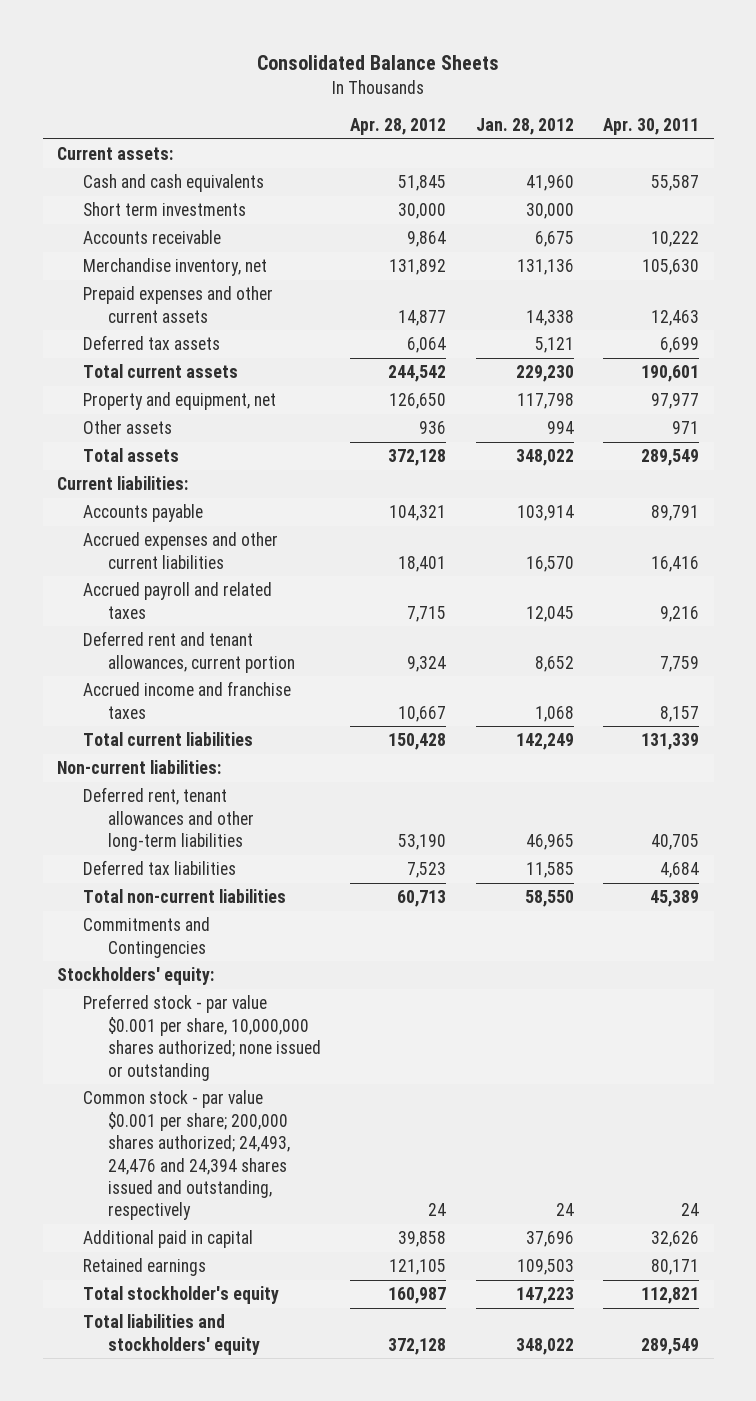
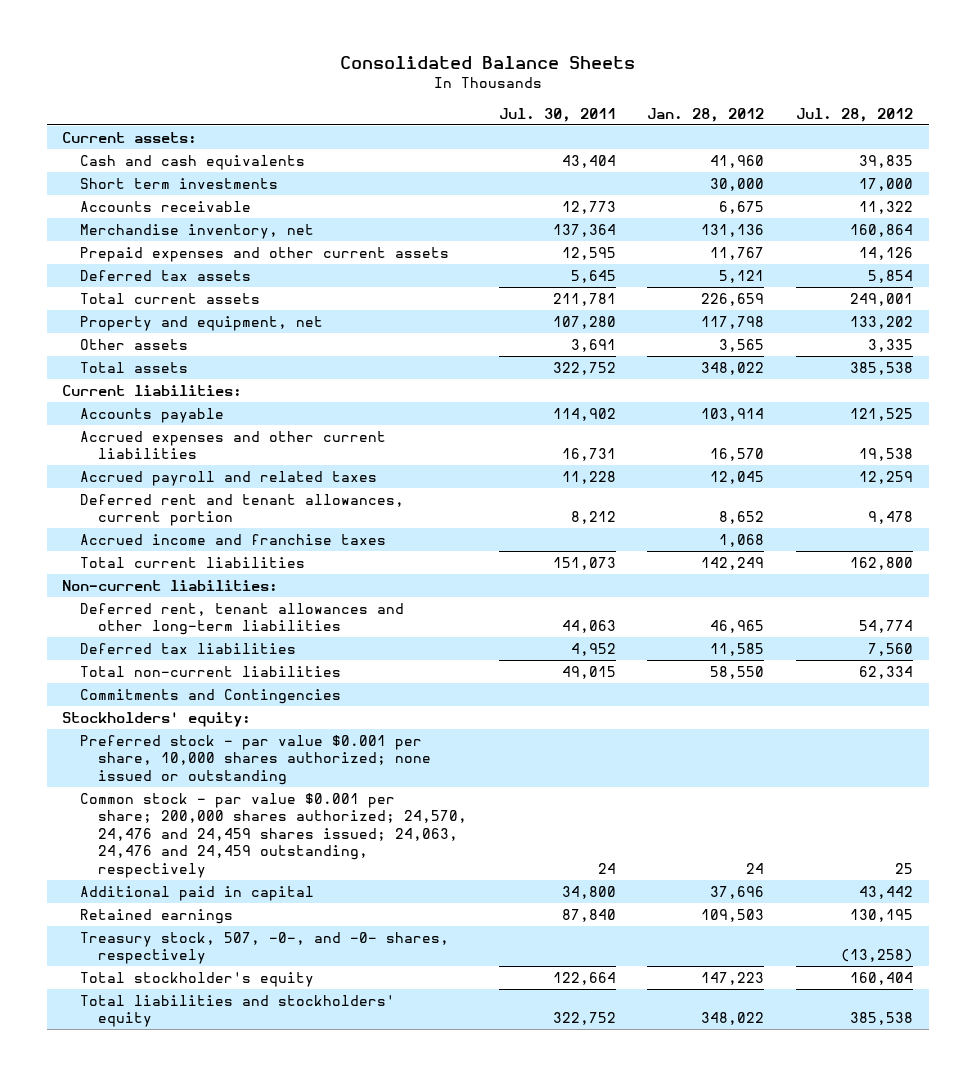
- | Apr. 28, 2012 | Jan. 28, 2012 | Apr. 30, 2011
+ | Jul. 30, 2011 | Jan. 28, 2012 | Jul. 28, 2012
- Prepaid expenses and other current assets | 14,877 | 14,338 | 12,463
+ Prepaid expenses and other current assets | 12,595 | 11,767 | 14,126
- Total current assets | 244,542 | 229,230 | 190,601
+ Total current assets | 211,781 | 226,659 | 249,001
- Other assets | 936 | 994 | 971
+ Other assets | 3,691 | 3,565 | 3,335
- Preferred stock - par value $0.001 per share, 10,000,000 shares authorized; none issued or outstanding
- Common stock - par value $0.001 per share; 200,000 shares authorized; 24,493, 24,476 and 24,394 shares issued and outstanding, respectively | 24 | 24 | 24
+ Preferred stock - par value $0.001 per share, 10,000 shares authorized; none issued or outstanding
+ Common stock - par value $0.001 per share; 200,000 shares authorized; 24,570, 24,476 and 24,459 shares issued; 24,063, 24,476 and 24,459 outstanding, respectively | 24 | 24 | 25
+ Treasury stock, 507, -0-, and -0- shares, respectively | | | (13,258)

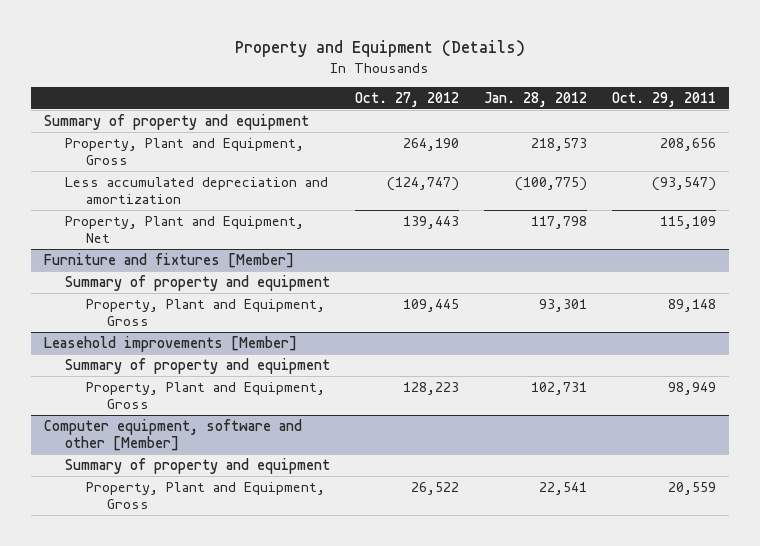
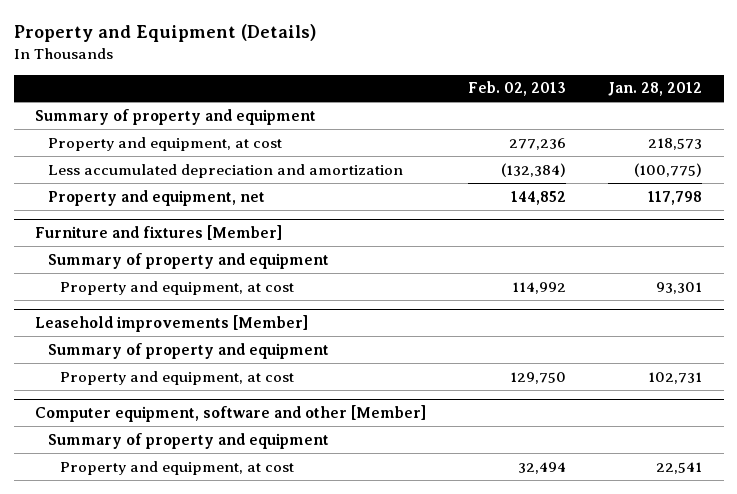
- | Oct. 27, 2012 | Jan. 28, 2012 | Oct. 29, 2011
+ | Feb. 02, 2013 | Jan. 28, 2012
- Property, Plant and Equipment, Gross | 264,190 | 218,573 | 208,656
+ Property and equipment, at cost | 277,236 | 218,573
- Property, Plant and Equipment, Net | 139,443 | 117,798 | 115,109
+ Property and equipment, net | 144,852 | 117,798
@ Furniture and fixtures [Member]
- Property, Plant and Equipment, Gross | 109,445 | 93,301 | 89,148
+ Property and equipment, at cost | 114,992 | 93,301
@ Leasehold improvements [Member]
- Property, Plant and Equipment, Gross | 128,223 | 102,731 | 98,949
+ Property and equipment, at cost | 129,750 | 102,731
@ Computer equipment, software and other [Member]
- Property, Plant and Equipment, Gross | 26,522 | 22,541 | 20,559
+ Property and equipment, at cost | 32,494 | 22,541

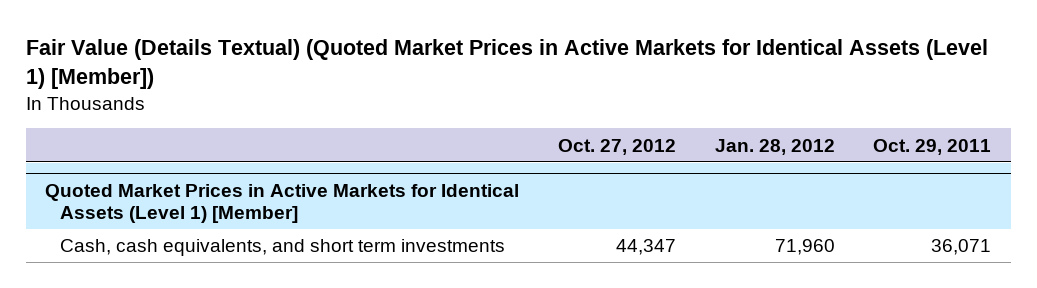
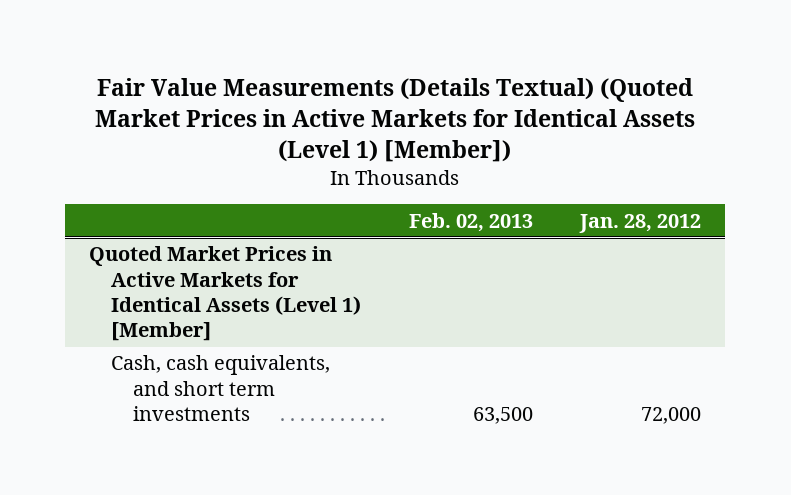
- Fair Value (Details Textual) (Quoted Market Prices in Active Markets for Identical Assets (Level 1) [Member])
+ Fair Value Measurements (Details Textual) (Quoted Market Prices in Active Markets for Identical Assets (Level 1) [Member])
- | Oct. 27, 2012 | Jan. 28, 2012 | Oct. 29, 2011
+ | Feb. 02, 2013 | Jan. 28, 2012
@ Quoted Market Prices in Active Markets for Identical Assets (Level 1) [Member]
- Cash, cash equivalents, and short term investments | 44,347 | 71,960 | 36,071
+ Cash, cash equivalents, and short term investments | 63,500 | 72,000

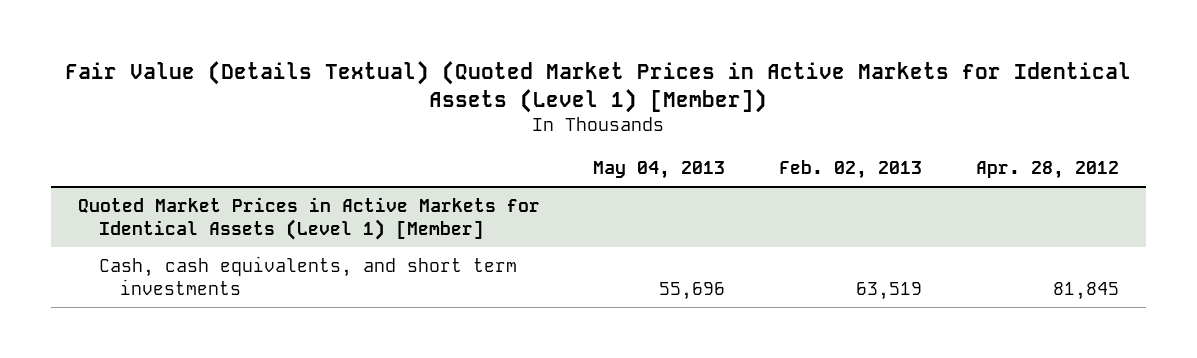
- Fair Value Measurements (Details Textual) (Quoted Market Prices in Active Markets for Identical Assets (Level 1) [Member])
+ Fair Value (Details Textual) (Quoted Market Prices in Active Markets for Identical Assets (Level 1) [Member])
- | Feb. 02, 2013 | Jan. 28, 2012
+ | May 04, 2013 | Feb. 02, 2013 | Apr. 28, 2012
@ Quoted Market Prices in Active Markets for Identical Assets (Level 1) [Member]
- Cash, cash equivalents, and short term investments | 63,500 | 72,000
+ Cash, cash equivalents, and short term investments | 55,696 | 63,519 | 81,845

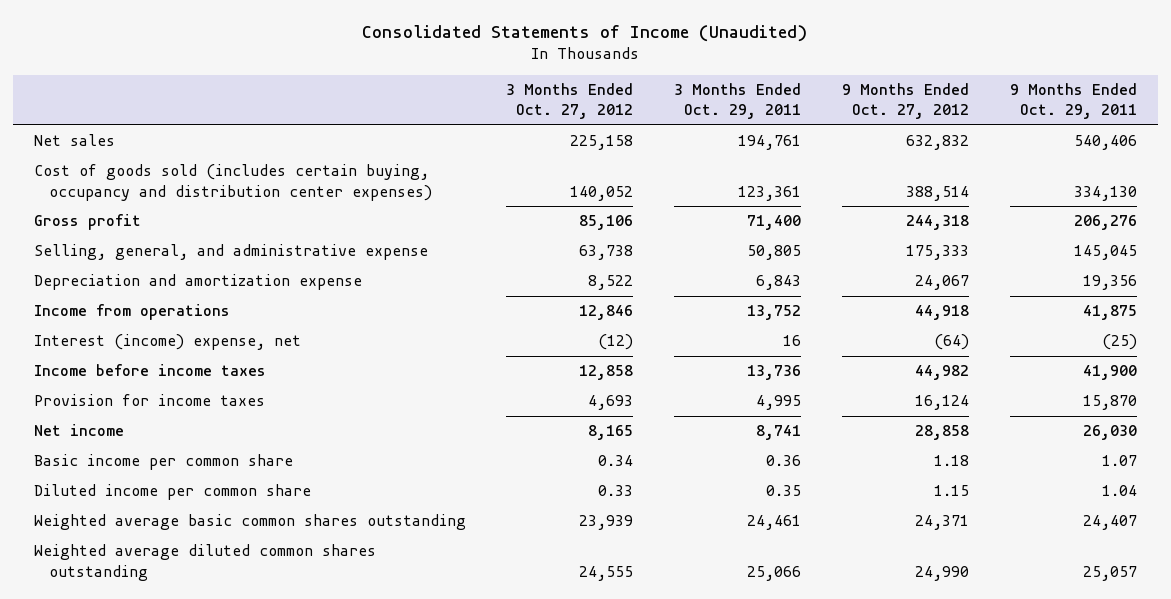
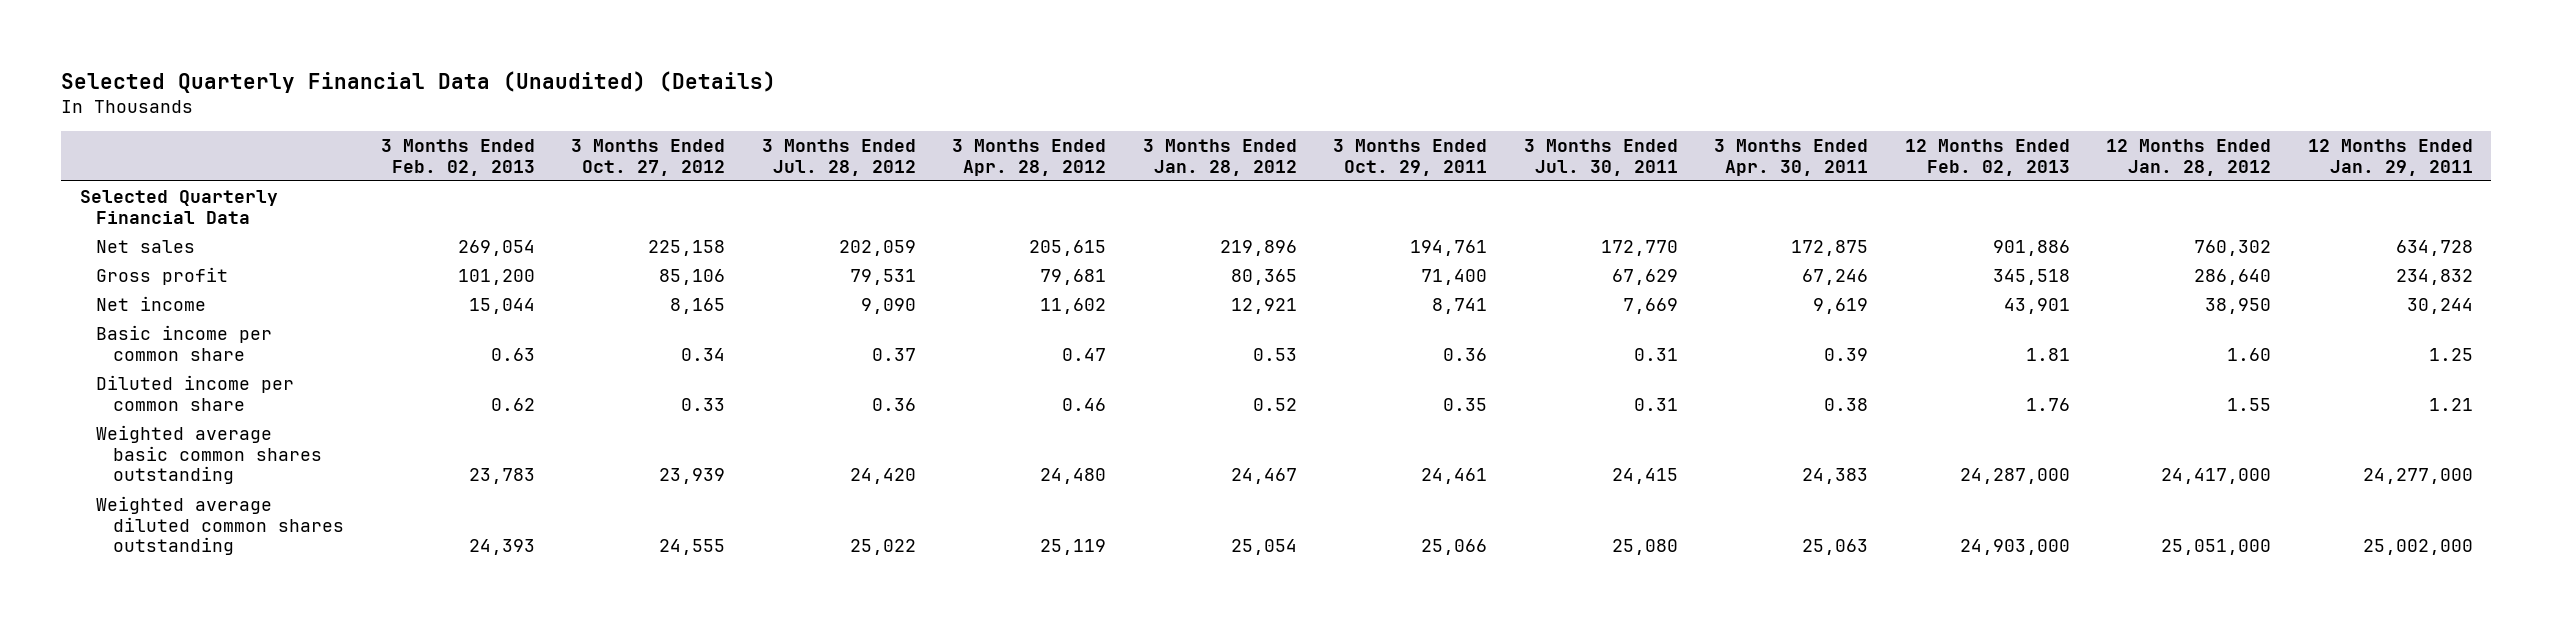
- Consolidated Statements of Income (Unaudited)
+ Selected Quarterly Financial Data (Unaudited) (Details)
- | 3 Months Ended Oct. 27, 2012 | 3 Months Ended Oct. 29, 2011 | 9 Months Ended Oct. 27, 2012 | 9 Months Ended Oct. 29, 2011
+ | 3 Months Ended Feb. 02, 2013 | 3 Months Ended Oct. 27, 2012 | 3 Months Ended Jul. 28, 2012 | 3 Months Ended Apr. 28, 2012 | 3 Months Ended Jan. 28, 2012 | 3 Months Ended Oct. 29, 2011 | 3 Months Ended Jul. 30, 2011 | 3 Months Ended Apr. 30, 2011 | 12 Months Ended Feb. 02, 2013 | 12 Months Ended Jan. 28, 2012 | 12 Months Ended Jan. 29, 2011
+ Selected Quarterly Financial Data
- Cost of goods sold (includes certain buying, occupancy and distribution center expenses) | 140,052 | 123,361 | 388,514 | 334,130
- Selling, general, and administrative expense | 63,738 | 50,805 | 175,333 | 145,045
- Depreciation and amortization expense | 8,522 | 6,843 | 24,067 | 19,356
- Income from operations | 12,846 | 13,752 | 44,918 | 41,875
- Interest (income) expense, net | (12) | 16 | (64) | (25)
- Income before income taxes | 12,858 | 13,736 | 44,982 | 41,900
- Provision for income taxes | 4,693 | 4,995 | 16,124 | 15,870

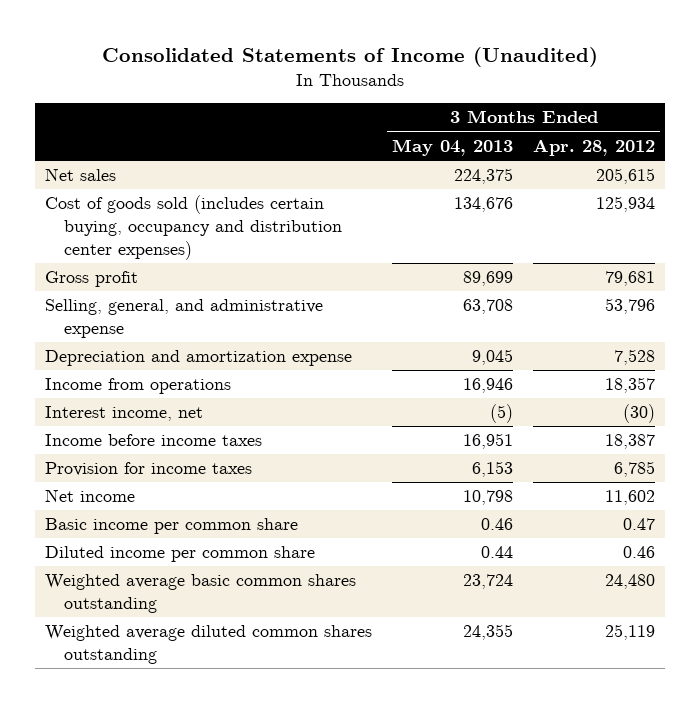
- Selected Quarterly Financial Data (Unaudited) (Details)
+ Consolidated Statements of Income (Unaudited)
- | 3 Months Ended Feb. 02, 2013 | 3 Months Ended Oct. 27, 2012 | 3 Months Ended Jul. 28, 2012 | 3 Months Ended Apr. 28, 2012 | 3 Months Ended Jan. 28, 2012 | 3 Months Ended Oct. 29, 2011 | 3 Months Ended Jul. 30, 2011 | 3 Months Ended Apr. 30, 2011 | 12 Months Ended Feb. 02, 2013 | 12 Months Ended Jan. 28, 2012 | 12 Months Ended Jan. 29, 2011
+ | 3 Months Ended May 04, 2013 | 3 Months Ended Apr. 28, 2012
- Selected Quarterly Financial Data
+ Cost of goods sold (includes certain buying, occupancy and distribution center expenses) | 134,676 | 125,934
+ Selling, general, and administrative expense | 63,708 | 53,796
+ Depreciation and amortization expense | 9,045 | 7,528
+ Income from operations | 16,946 | 18,357
+ Interest income, net | (5) | (30)
+ Income before income taxes | 16,951 | 18,387
+ Provision for income taxes | 6,153 | 6,785

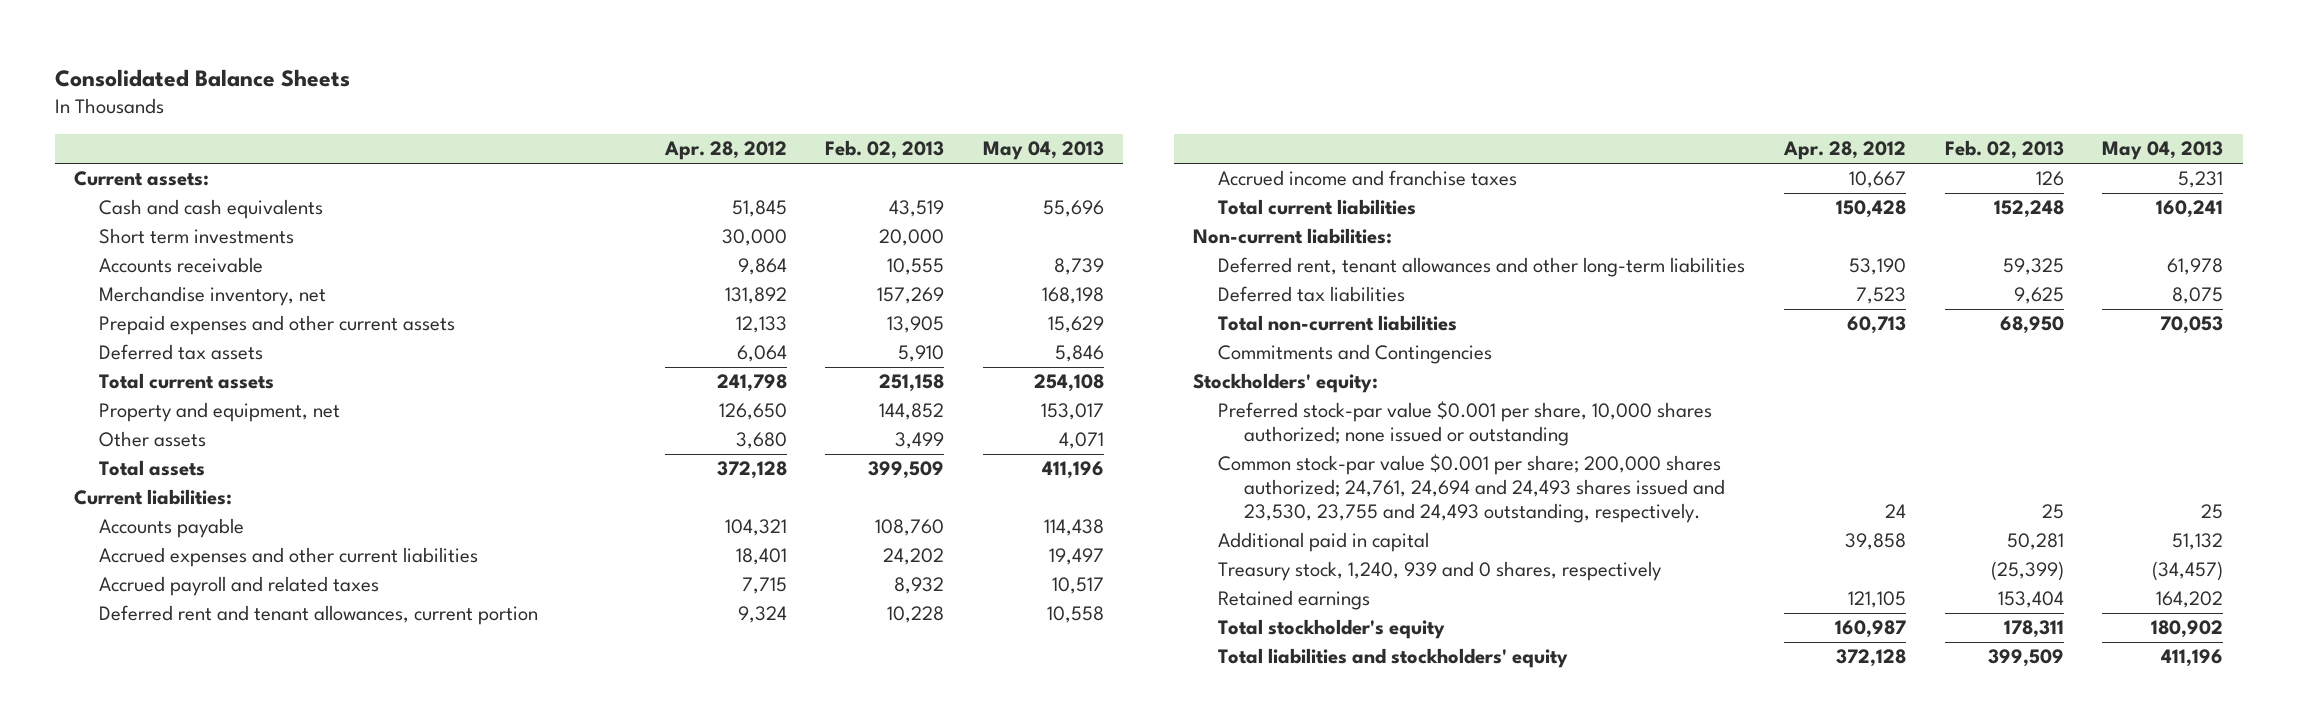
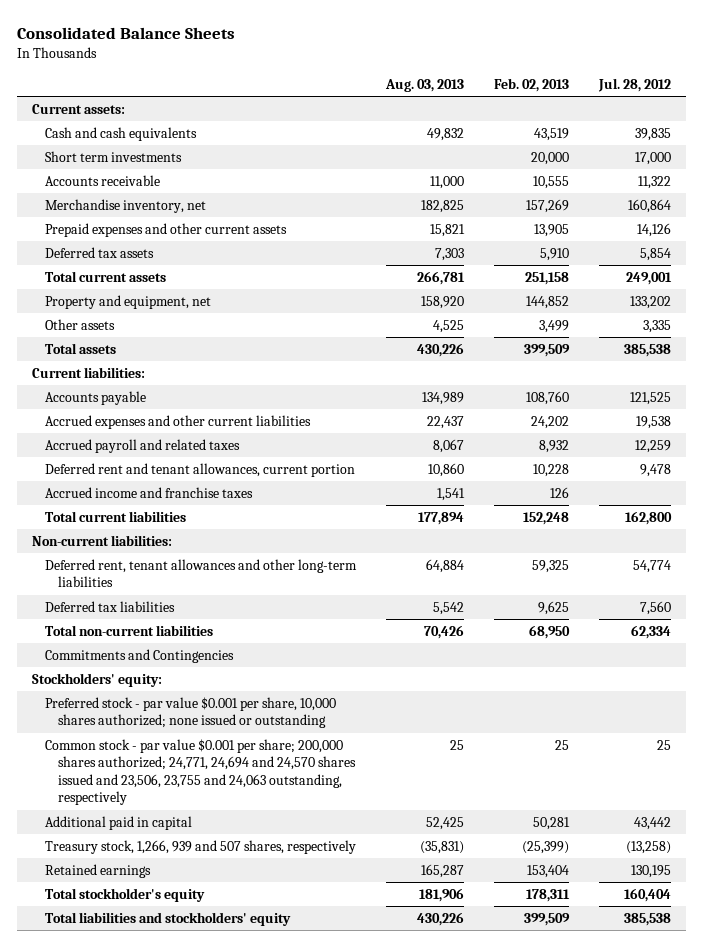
- | Apr. 28, 2012 | Feb. 02, 2013 | May 04, 2013
+ | Aug. 03, 2013 | Feb. 02, 2013 | Jul. 28, 2012
- Preferred stock-par value $0.001 per share, 10,000 shares authorized; none issued or outstanding
- Common stock-par value $0.001 per share; 200,000 shares authorized; 24,761, 24,694 and 24,493 shares issued and 23,530, 23,755 and 24,493 outstanding, respectively. | 24 | 25 | 25
+ Preferred stock - par value $0.001 per share, 10,000 shares authorized; none issued or outstanding
+ Common stock - par value $0.001 per share; 200,000 shares authorized; 24,771, 24,694 and 24,570 shares issued and 23,506, 23,755 and 24,063 outstanding, respectively | 25 | 25 | 25
- Treasury stock, 1,240, 939 and 0 shares, respectively | | (25,399) | (34,457)
+ Treasury stock, 1,266, 939 and 507 shares, respectively | (35,831) | (25,399) | (13,258)

